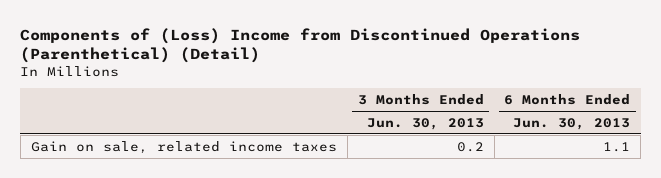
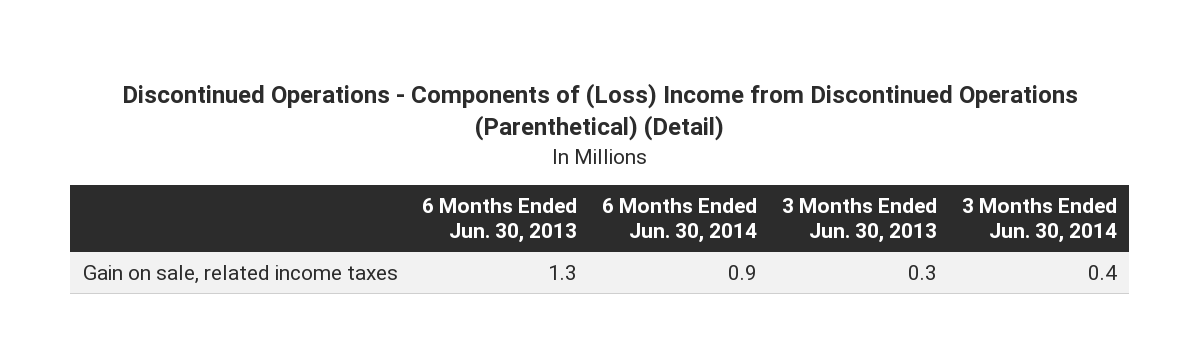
- Components of (Loss) Income from Discontinued Operations (Parenthetical) (Detail)
+ Discontinued Operations - Components of (Loss) Income from Discontinued Operations (Parenthetical) (Detail)
- | 3 Months Ended Jun. 30, 2013 | 6 Months Ended Jun. 30, 2013
+ | 6 Months Ended Jun. 30, 2013 | 6 Months Ended Jun. 30, 2014 | 3 Months Ended Jun. 30, 2013 | 3 Months Ended Jun. 30, 2014
- Gain on sale, related income taxes | 0.2 | 1.1
+ Gain on sale, related income taxes | 1.3 | 0.9 | 0.3 | 0.4

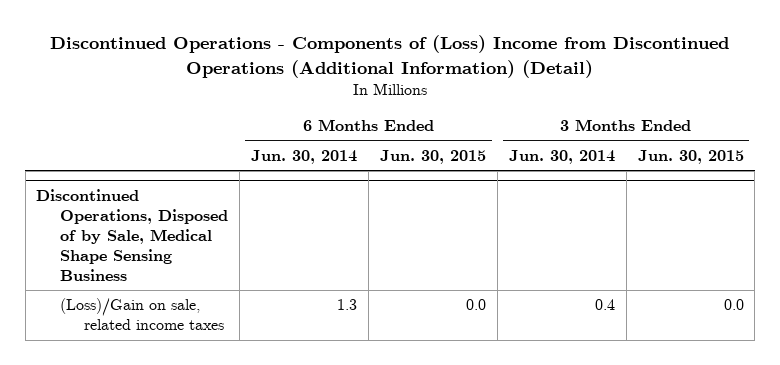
- Discontinued Operations - Components of (Loss) Income from Discontinued Operations (Parenthetical) (Detail)
+ Discontinued Operations - Components of (Loss) Income from Discontinued Operations (Additional Information) (Detail)
- | 6 Months Ended Jun. 30, 2013 | 6 Months Ended Jun. 30, 2014 | 3 Months Ended Jun. 30, 2013 | 3 Months Ended Jun. 30, 2014
+ | 6 Months Ended Jun. 30, 2014 | 6 Months Ended Jun. 30, 2015 | 3 Months Ended Jun. 30, 2014 | 3 Months Ended Jun. 30, 2015
- Gain on sale, related income taxes | 1.3 | 0.9 | 0.3 | 0.4
+ Discontinued Operations, Disposed of by Sale, Medical Shape Sensing Business
+ (Loss)/Gain on sale, related income taxes | 1.3 | 0.0 | 0.4 | 0.0

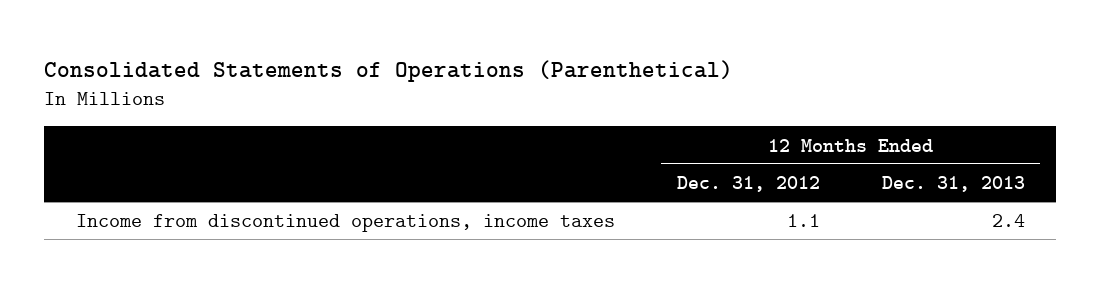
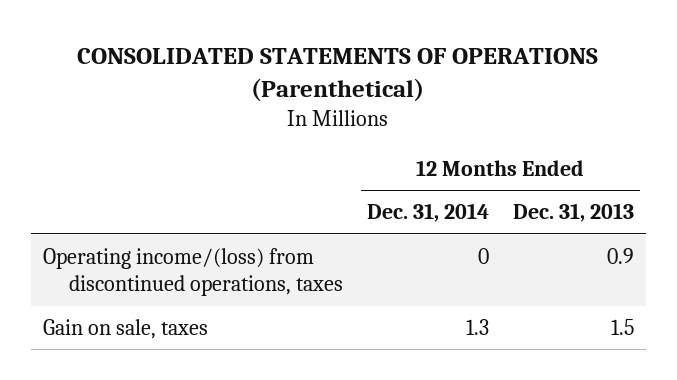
- Consolidated Statements of Operations (Parenthetical)
+ CONSOLIDATED STATEMENTS OF OPERATIONS (Parenthetical)
- | 12 Months Ended Dec. 31, 2012 | 12 Months Ended Dec. 31, 2013
+ | 12 Months Ended Dec. 31, 2014 | 12 Months Ended Dec. 31, 2013
- Income from discontinued operations, income taxes | 1.1 | 2.4
+ Operating income/(loss) from discontinued operations, taxes | 0 | 0.9
+ Gain on sale, taxes | 1.3 | 1.5

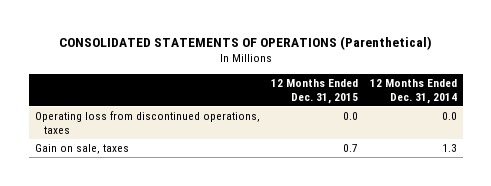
- | 12 Months Ended Dec. 31, 2014 | 12 Months Ended Dec. 31, 2013
+ | 12 Months Ended Dec. 31, 2015 | 12 Months Ended Dec. 31, 2014
- Operating income/(loss) from discontinued operations, taxes | 0 | 0.9
+ Operating loss from discontinued operations, taxes | 0.0 | 0.0

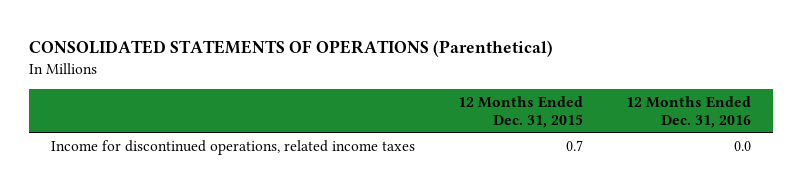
- | 12 Months Ended Dec. 31, 2015 | 12 Months Ended Dec. 31, 2014
+ | 12 Months Ended Dec. 31, 2015 | 12 Months Ended Dec. 31, 2016
- Operating loss from discontinued operations, taxes | 0.0 | 0.0
- Gain on sale, taxes | 0.7 | 1.3
+ Income for discontinued operations, related income taxes | 0.7 | 0.0

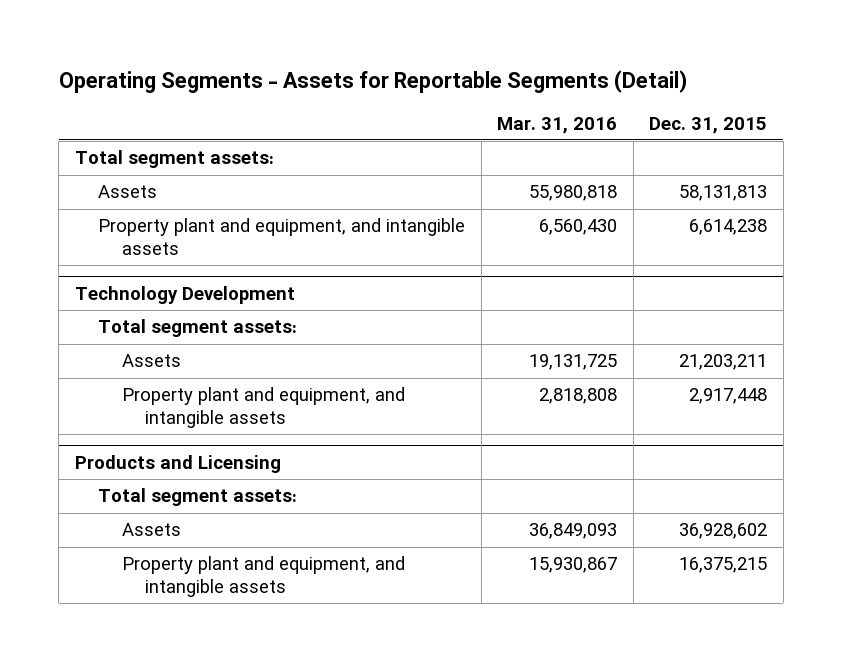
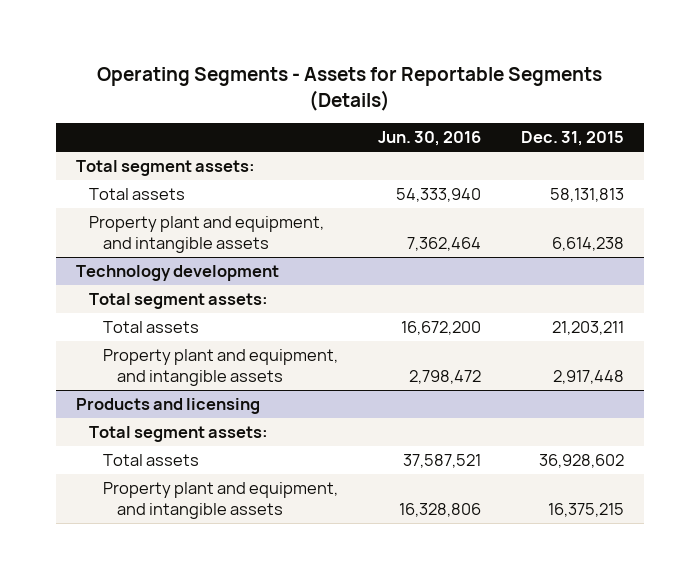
- Operating Segments - Assets for Reportable Segments (Detail)
+ Operating Segments - Assets for Reportable Segments (Details)
- | Mar. 31, 2016 | Dec. 31, 2015
+ | Jun. 30, 2016 | Dec. 31, 2015
- Assets | 55,980,818 | 58,131,813
+ Total assets | 54,333,940 | 58,131,813
- Technology Development
+ Technology development
- Assets | 19,131,725 | 21,203,211
+ Total assets | 16,672,200 | 21,203,211
- Products and Licensing
+ Products and licensing
- Assets | 36,849,093 | 36,928,602
+ Total assets | 37,587,521 | 36,928,602

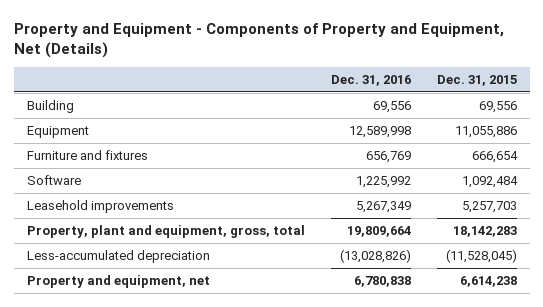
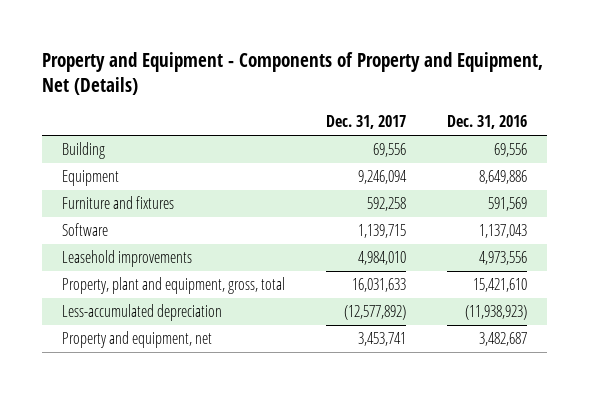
- | Dec. 31, 2016 | Dec. 31, 2015
+ | Dec. 31, 2017 | Dec. 31, 2016
- Equipment | 12,589,998 | 11,055,886
- Furniture and fixtures | 656,769 | 666,654
- Software | 1,225,992 | 1,092,484
- Leasehold improvements | 5,267,349 | 5,257,703
- Property, plant and equipment, gross, total | 19,809,664 | 18,142,283
- Less-accumulated depreciation | (13,028,826) | (11,528,045)
- Property and equipment, net | 6,780,838 | 6,614,238
+ Equipment | 9,246,094 | 8,649,886
+ Furniture and fixtures | 592,258 | 591,569
+ Software | 1,139,715 | 1,137,043
+ Leasehold improvements | 4,984,010 | 4,973,556
+ Property, plant and equipment, gross, total | 16,031,633 | 15,421,610
+ Less-accumulated depreciation | (12,577,892) | (11,938,923)
+ Property and equipment, net | 3,453,741 | 3,482,687

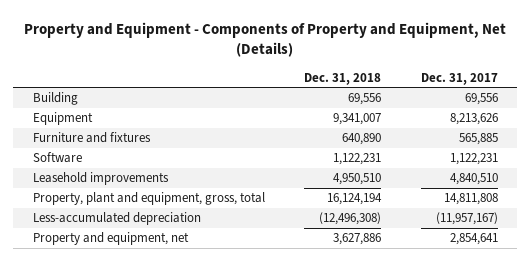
- | Dec. 31, 2017 | Dec. 31, 2016
+ | Dec. 31, 2018 | Dec. 31, 2017
- Equipment | 9,246,094 | 8,649,886
- Furniture and fixtures | 592,258 | 591,569
- Software | 1,139,715 | 1,137,043
- Leasehold improvements | 4,984,010 | 4,973,556
- Property, plant and equipment, gross, total | 16,031,633 | 15,421,610
- Less-accumulated depreciation | (12,577,892) | (11,938,923)
- Property and equipment, net | 3,453,741 | 3,482,687
+ Equipment | 9,341,007 | 8,213,626
+ Furniture and fixtures | 640,890 | 565,885
+ Software | 1,122,231 | 1,122,231
+ Leasehold improvements | 4,950,510 | 4,840,510
+ Property, plant and equipment, gross, total | 16,124,194 | 14,811,808
+ Less-accumulated depreciation | (12,496,308) | (11,957,167)
+ Property and equipment, net | 3,627,886 | 2,854,641

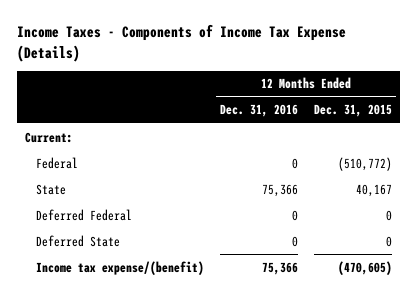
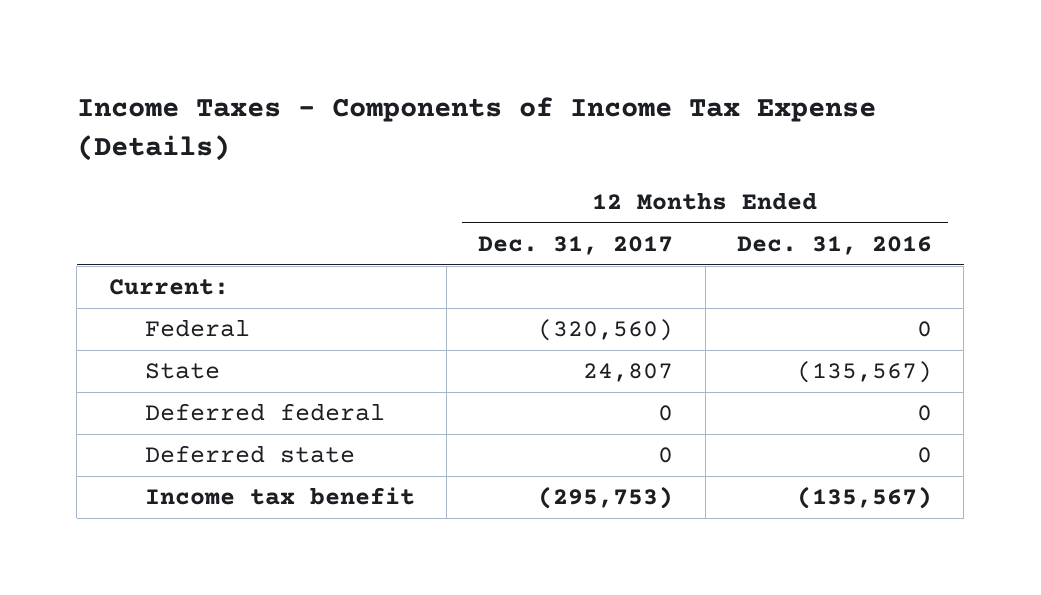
- | 12 Months Ended Dec. 31, 2016 | 12 Months Ended Dec. 31, 2015
+ | 12 Months Ended Dec. 31, 2017 | 12 Months Ended Dec. 31, 2016
- State | 75,366 | 40,167
- Deferred Federal | 0 | 0
- Deferred State | 0 | 0
- Income tax expense/(benefit) | 75,366 | (470,605)
+ State | 24,807 | (135,567)
+ Deferred federal | 0 | 0
+ Deferred state | 0 | 0
+ Income tax benefit | (295,753) | (135,567)

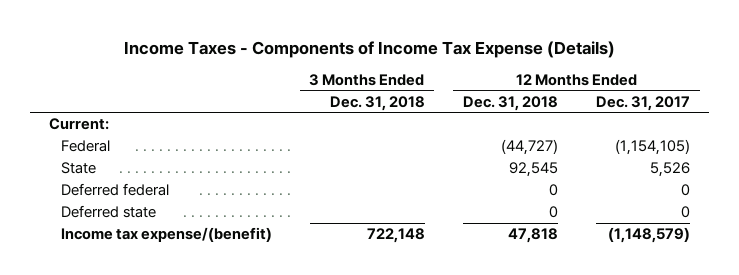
- | 12 Months Ended Dec. 31, 2017 | 12 Months Ended Dec. 31, 2016
+ | 3 Months Ended Dec. 31, 2018 | 12 Months Ended Dec. 31, 2018 | 12 Months Ended Dec. 31, 2017
- Federal | (320,560) | 0
- State | 24,807 | (135,567)
+ Federal | | (44,727) | (1,154,105)
+ State | | 92,545 | 5,526
- Income tax benefit | (295,753) | (135,567)
+ Income tax expense/(benefit) | 722,148 | 47,818 | (1,148,579)

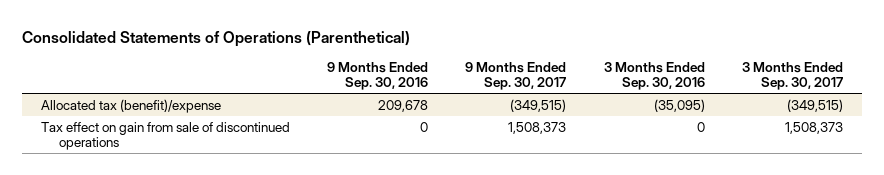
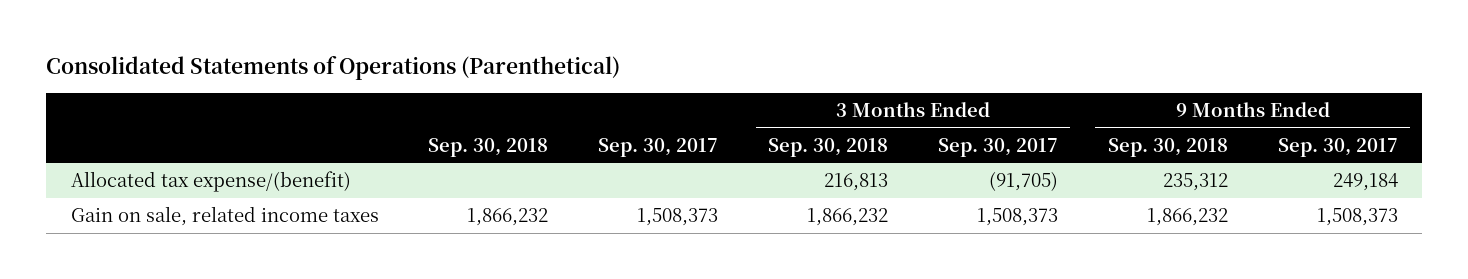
- | 9 Months Ended Sep. 30, 2016 | 9 Months Ended Sep. 30, 2017 | 3 Months Ended Sep. 30, 2016 | 3 Months Ended Sep. 30, 2017
+ | Sep. 30, 2018 | Sep. 30, 2017 | 3 Months Ended Sep. 30, 2018 | 3 Months Ended Sep. 30, 2017 | 9 Months Ended Sep. 30, 2018 | 9 Months Ended Sep. 30, 2017
- Allocated tax (benefit)/expense | 209,678 | (349,515) | (35,095) | (349,515)
- Tax effect on gain from sale of discontinued operations | 0 | 1,508,373 | 0 | 1,508,373
+ Allocated tax expense/(benefit) | | | 216,813 | (91,705) | 235,312 | 249,184
+ Gain on sale, related income taxes | 1,866,232 | 1,508,373 | 1,866,232 | 1,508,373 | 1,866,232 | 1,508,373

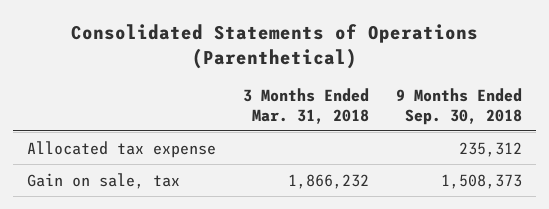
- | Sep. 30, 2018 | Sep. 30, 2017 | 3 Months Ended Sep. 30, 2018 | 3 Months Ended Sep. 30, 2017 | 9 Months Ended Sep. 30, 2018 | 9 Months Ended Sep. 30, 2017
+ | 3 Months Ended Mar. 31, 2018 | 9 Months Ended Sep. 30, 2018
- Allocated tax expense/(benefit) | | | 216,813 | (91,705) | 235,312 | 249,184
- Gain on sale, related income taxes | 1,866,232 | 1,508,373 | 1,866,232 | 1,508,373 | 1,866,232 | 1,508,373
+ Allocated tax expense | | 235,312
+ Gain on sale, tax | 1,866,232 | 1,508,373

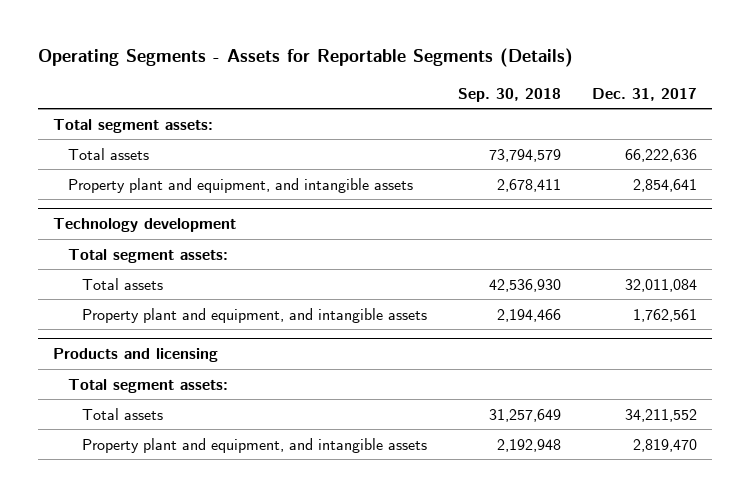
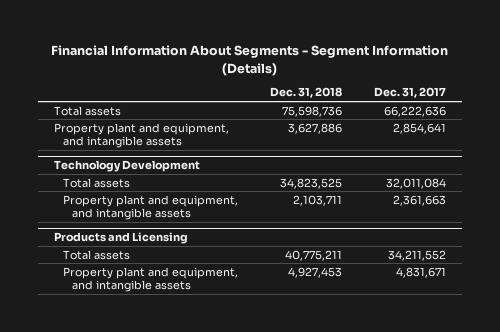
- Operating Segments - Assets for Reportable Segments (Details)
+ Financial Information About Segments - Segment Information (Details)
- | Sep. 30, 2018 | Dec. 31, 2017
+ | Dec. 31, 2018 | Dec. 31, 2017
- Total segment assets:
- Technology development
- Total segment assets:
+ Technology Development
- Property plant and equipment, and intangible assets | 2,194,466 | 1,762,561
- Products and licensing
- Total segment assets:
+ Property plant and equipment, and intangible assets | 2,103,711 | 2,361,663
+ Products and Licensing
- Property plant and equipment, and intangible assets | 2,192,948 | 2,819,470
+ Property plant and equipment, and intangible assets | 4,927,453 | 4,831,671

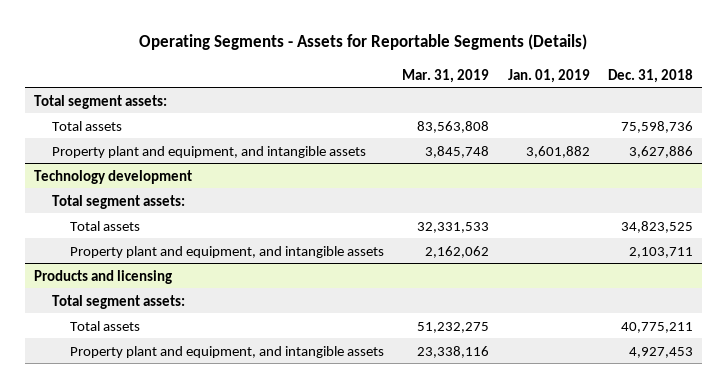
- Financial Information About Segments - Segment Information (Details)
+ Operating Segments - Assets for Reportable Segments (Details)
- | Dec. 31, 2018 | Dec. 31, 2017
+ | Mar. 31, 2019 | Jan. 01, 2019 | Dec. 31, 2018
+ Total segment assets:
- Technology Development
+ Technology development
+ Total segment assets:
- Products and Licensing
+ Products and licensing
+ Total segment assets:

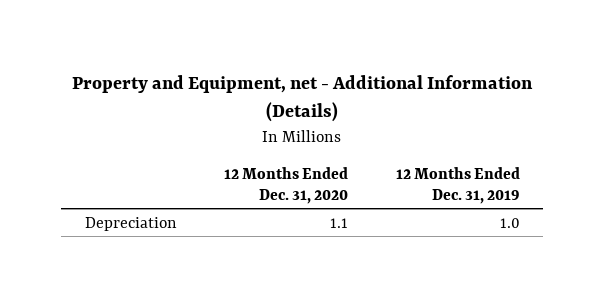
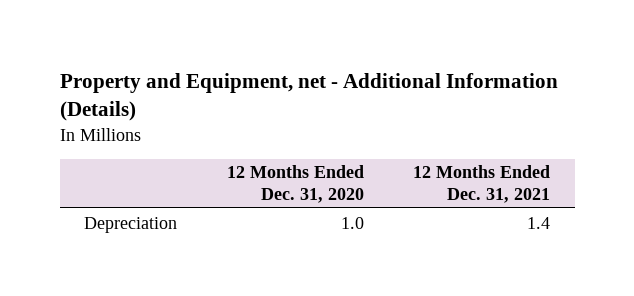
- | 12 Months Ended Dec. 31, 2020 | 12 Months Ended Dec. 31, 2019
+ | 12 Months Ended Dec. 31, 2020 | 12 Months Ended Dec. 31, 2021
- Depreciation | 1.1 | 1.0
+ Depreciation | 1.0 | 1.4

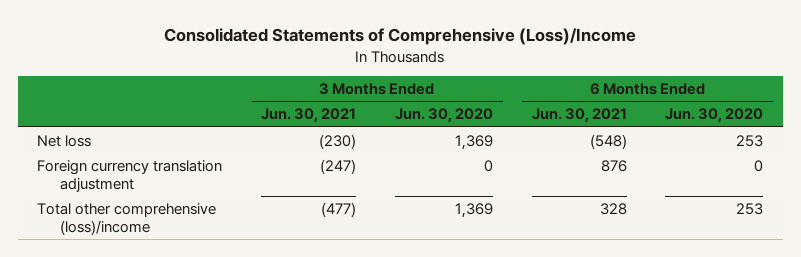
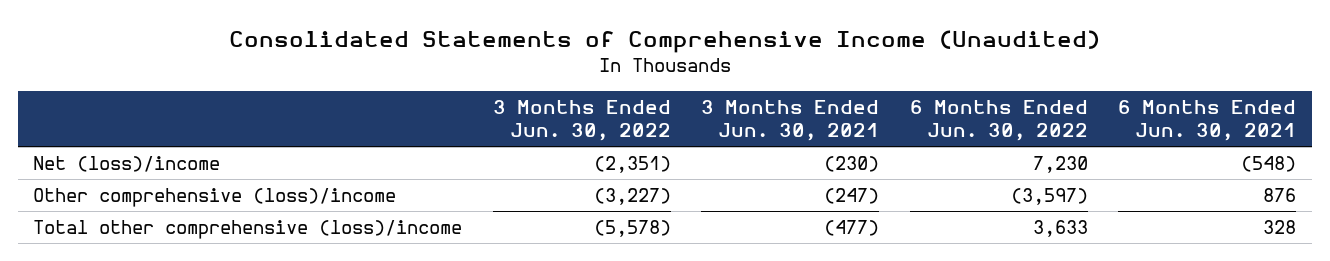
- Consolidated Statements of Comprehensive (Loss)/Income
+ Consolidated Statements of Comprehensive Income (Unaudited)
- | 3 Months Ended Jun. 30, 2021 | 3 Months Ended Jun. 30, 2020 | 6 Months Ended Jun. 30, 2021 | 6 Months Ended Jun. 30, 2020
+ | 3 Months Ended Jun. 30, 2022 | 3 Months Ended Jun. 30, 2021 | 6 Months Ended Jun. 30, 2022 | 6 Months Ended Jun. 30, 2021
- Net loss | (230) | 1,369 | (548) | 253
- Foreign currency translation adjustment | (247) | 0 | 876 | 0
+ Net (loss)/income | (2,351) | (230) | 7,230 | (548)
+ Other comprehensive (loss)/income | (3,227) | (247) | (3,597) | 876

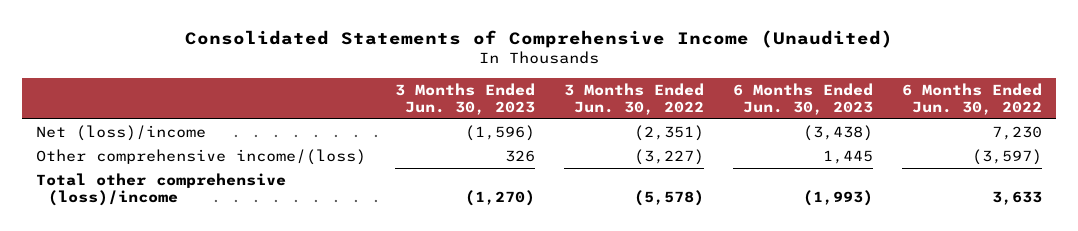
- | 3 Months Ended Jun. 30, 2022 | 3 Months Ended Jun. 30, 2021 | 6 Months Ended Jun. 30, 2022 | 6 Months Ended Jun. 30, 2021
+ | 3 Months Ended Jun. 30, 2023 | 3 Months Ended Jun. 30, 2022 | 6 Months Ended Jun. 30, 2023 | 6 Months Ended Jun. 30, 2022
- Other comprehensive (loss)/income | (3,227) | (247) | (3,597) | 876
+ Other comprehensive income/(loss) | 326 | (3,227) | 1,445 | (3,597)

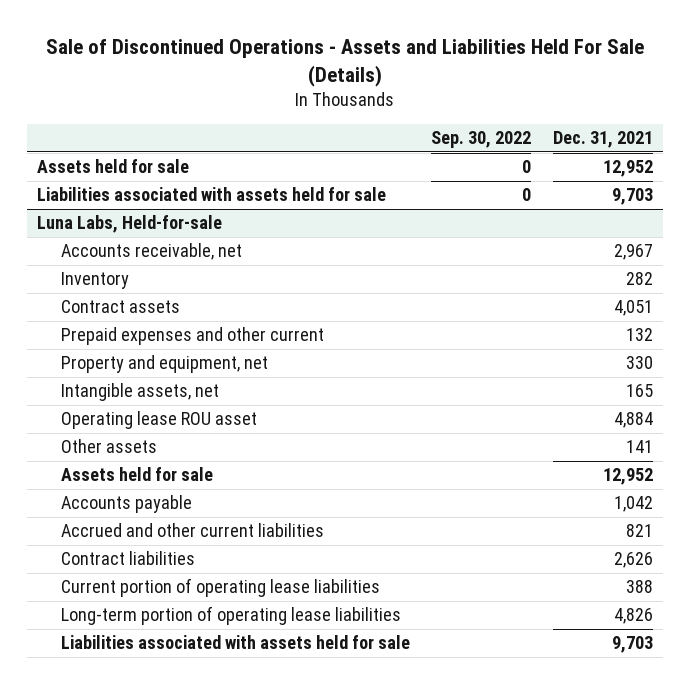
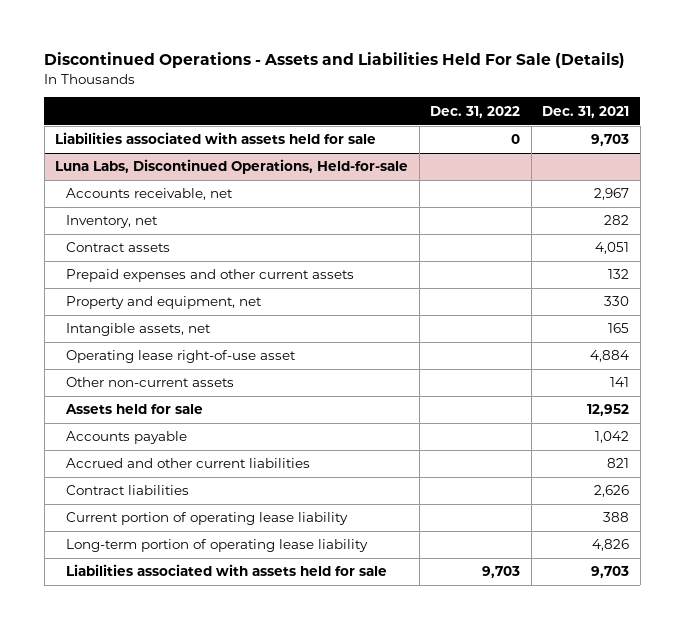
- Sale of Discontinued Operations - Assets and Liabilities Held For Sale (Details)
+ Discontinued Operations - Assets and Liabilities Held For Sale (Details)
- | Sep. 30, 2022 | Dec. 31, 2021
+ | Dec. 31, 2022 | Dec. 31, 2021
- Assets held for sale | 0 | 12,952
- Luna Labs, Held-for-sale
+ Luna Labs, Discontinued Operations, Held-for-sale
- Inventory | | 282
+ Inventory, net | | 282
- Prepaid expenses and other current | | 132
+ Prepaid expenses and other current assets | | 132
- Operating lease ROU asset | | 4,884
- Other assets | | 141
+ Operating lease right-of-use asset | | 4,884
+ Other non-current assets | | 141
- Current portion of operating lease liabilities | | 388
- Long-term portion of operating lease liabilities | | 4,826
+ Current portion of operating lease liability | | 388
+ Long-term portion of operating lease liability | | 4,826

